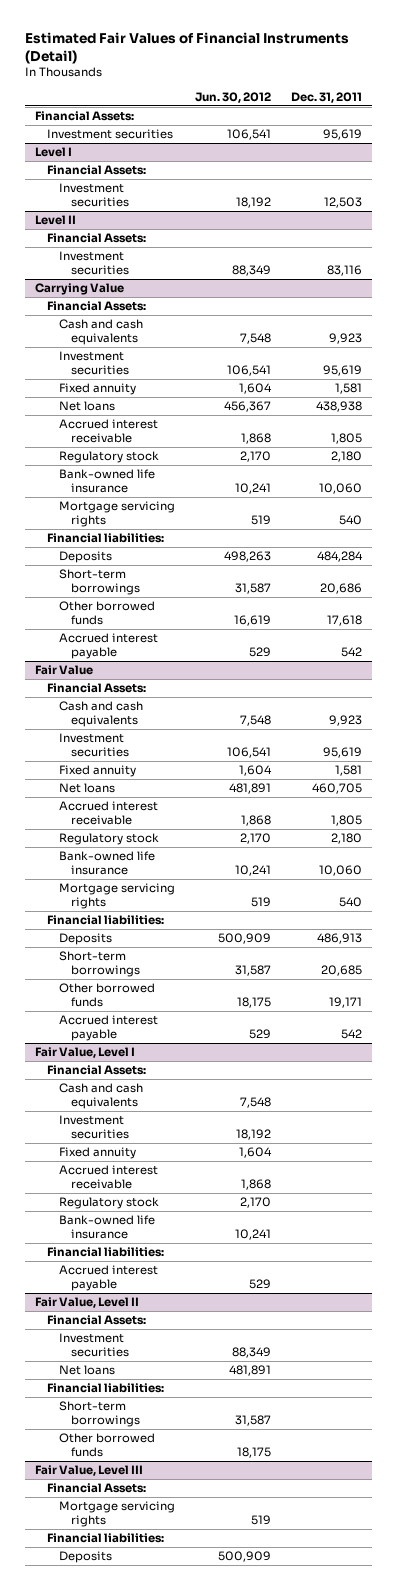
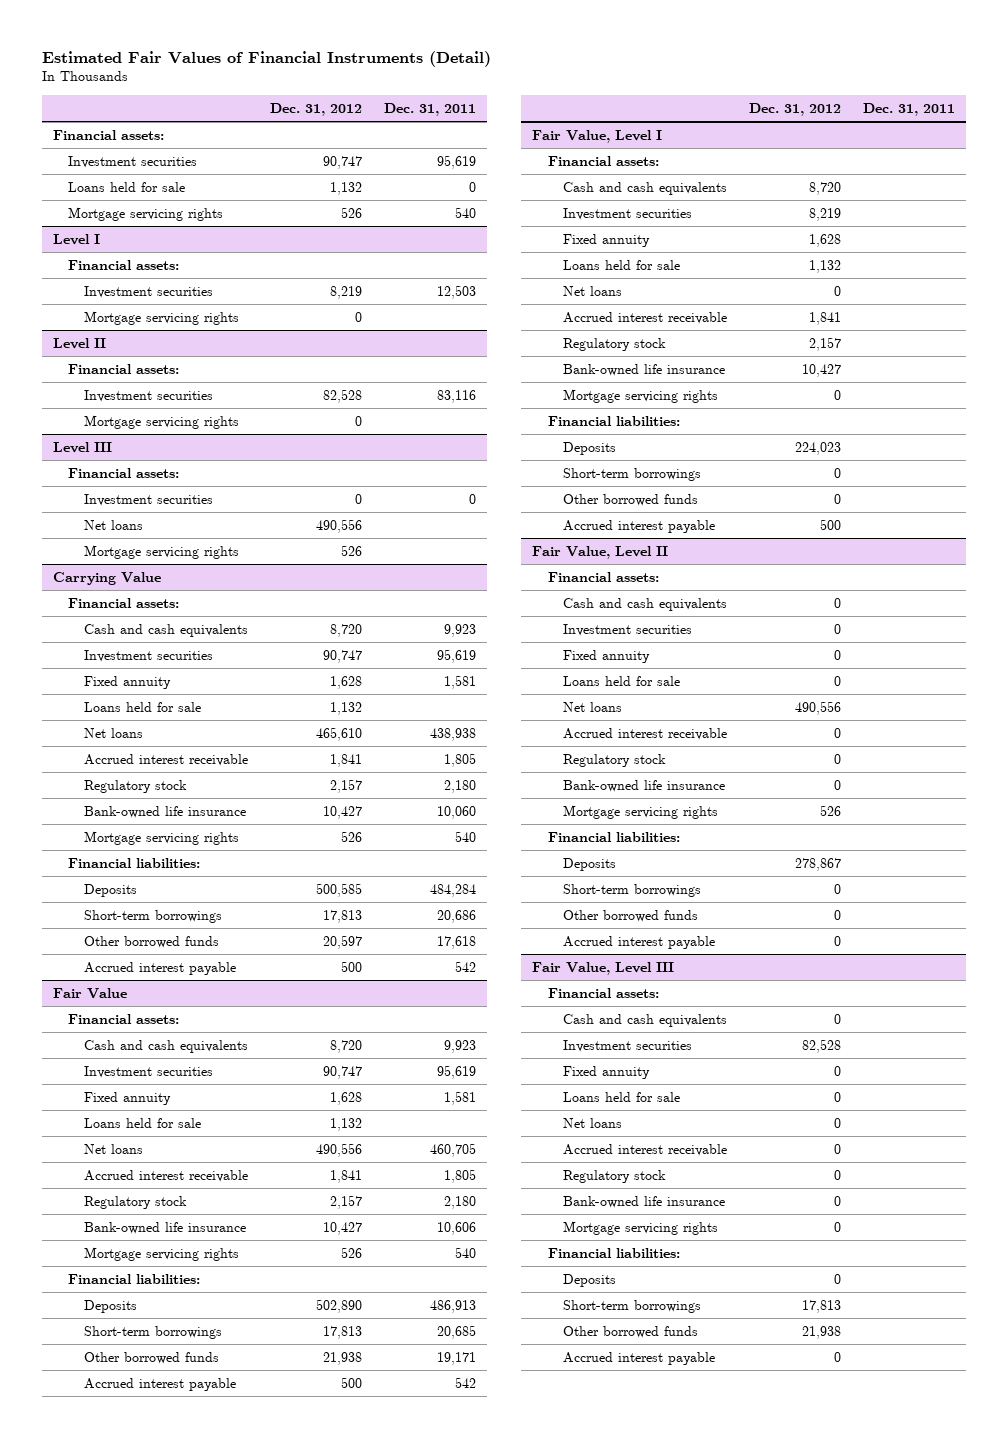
- | Jun. 30, 2012 | Dec. 31, 2011
+ | Dec. 31, 2012 | Dec. 31, 2011
- Financial Assets:
+ Financial assets:
+ Loans held for sale | 1,132 | 0
+ Mortgage servicing rights | 526 | 540
@ Level I
- Financial Assets:
+ Financial assets:
+ Mortgage servicing rights | 0 |
@ Level II
- Financial Assets:
+ Financial assets:
+ Mortgage servicing rights | 0 |
+ Level III
+ Financial assets:
+ Investment securities | 0 | 0
+ Net loans | 490,556 |
+ Mortgage servicing rights | 526 |
@ Carrying Value
- Financial Assets:
+ Financial assets:
+ Loans held for sale | 1,132 |
@ Fair Value
- Financial Assets:
+ Financial assets:
+ Loans held for sale | 1,132 |
- Bank-owned life insurance | 10,241 | 10,060
+ Bank-owned life insurance | 10,427 | 10,606
@ Fair Value, Level I
- Financial Assets:
+ Financial assets:
+ Loans held for sale | 1,132 |
+ Net loans | 0 |
+ Mortgage servicing rights | 0 |
+ Deposits | 224,023 |
+ Short-term borrowings | 0 |
+ Other borrowed funds | 0 |
@ Fair Value, Level II
- Financial Assets:
+ Financial assets:
+ Cash and cash equivalents | 0 |
+ Fixed annuity | 0 |
+ Loans held for sale | 0 |
+ Accrued interest receivable | 0 |
+ Regulatory stock | 0 |
+ Bank-owned life insurance | 0 |
+ Mortgage servicing rights | 526 |
+ Deposits | 278,867 |
+ Accrued interest payable | 0 |
@ Fair Value, Level III
- Financial Assets:
+ Financial assets:
+ Cash and cash equivalents | 0 |
+ Investment securities | 82,528 |
+ Fixed annuity | 0 |
+ Loans held for sale | 0 |
+ Net loans | 0 |
+ Accrued interest receivable | 0 |
+ Regulatory stock | 0 |
+ Bank-owned life insurance | 0 |
+ Short-term borrowings | 17,813 |
+ Other borrowed funds | 21,938 |
+ Accrued interest payable | 0 |

